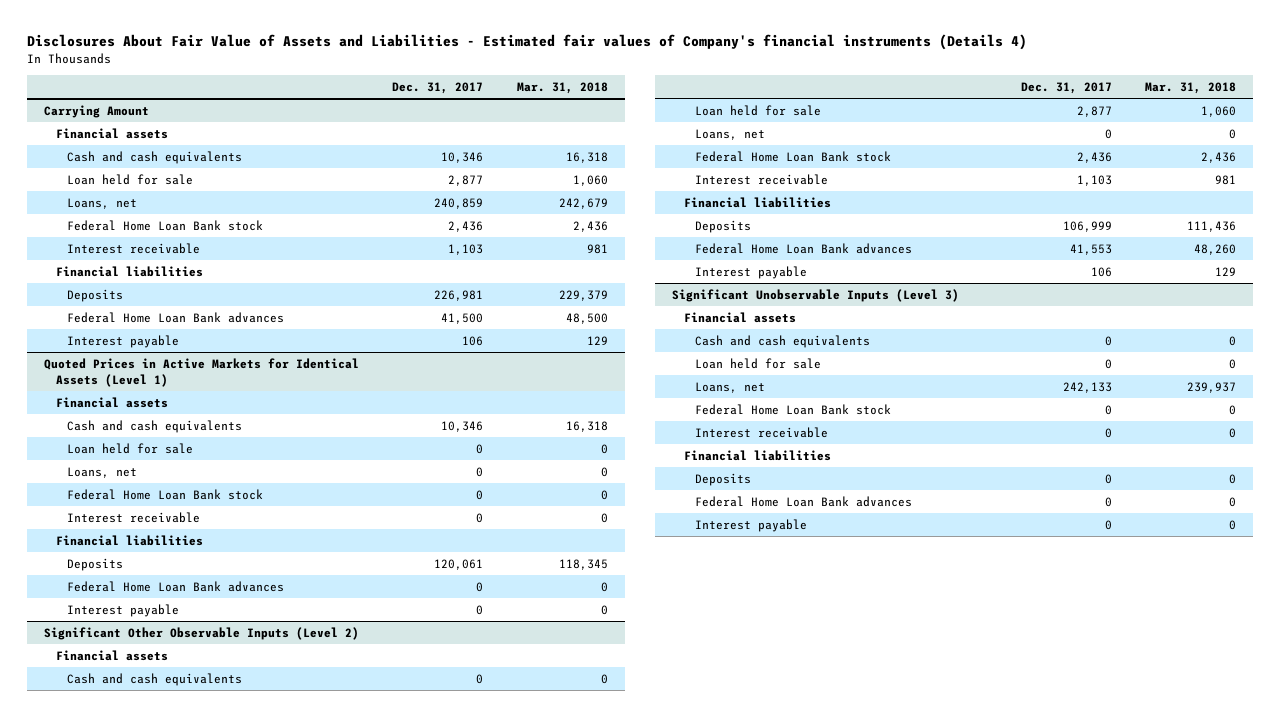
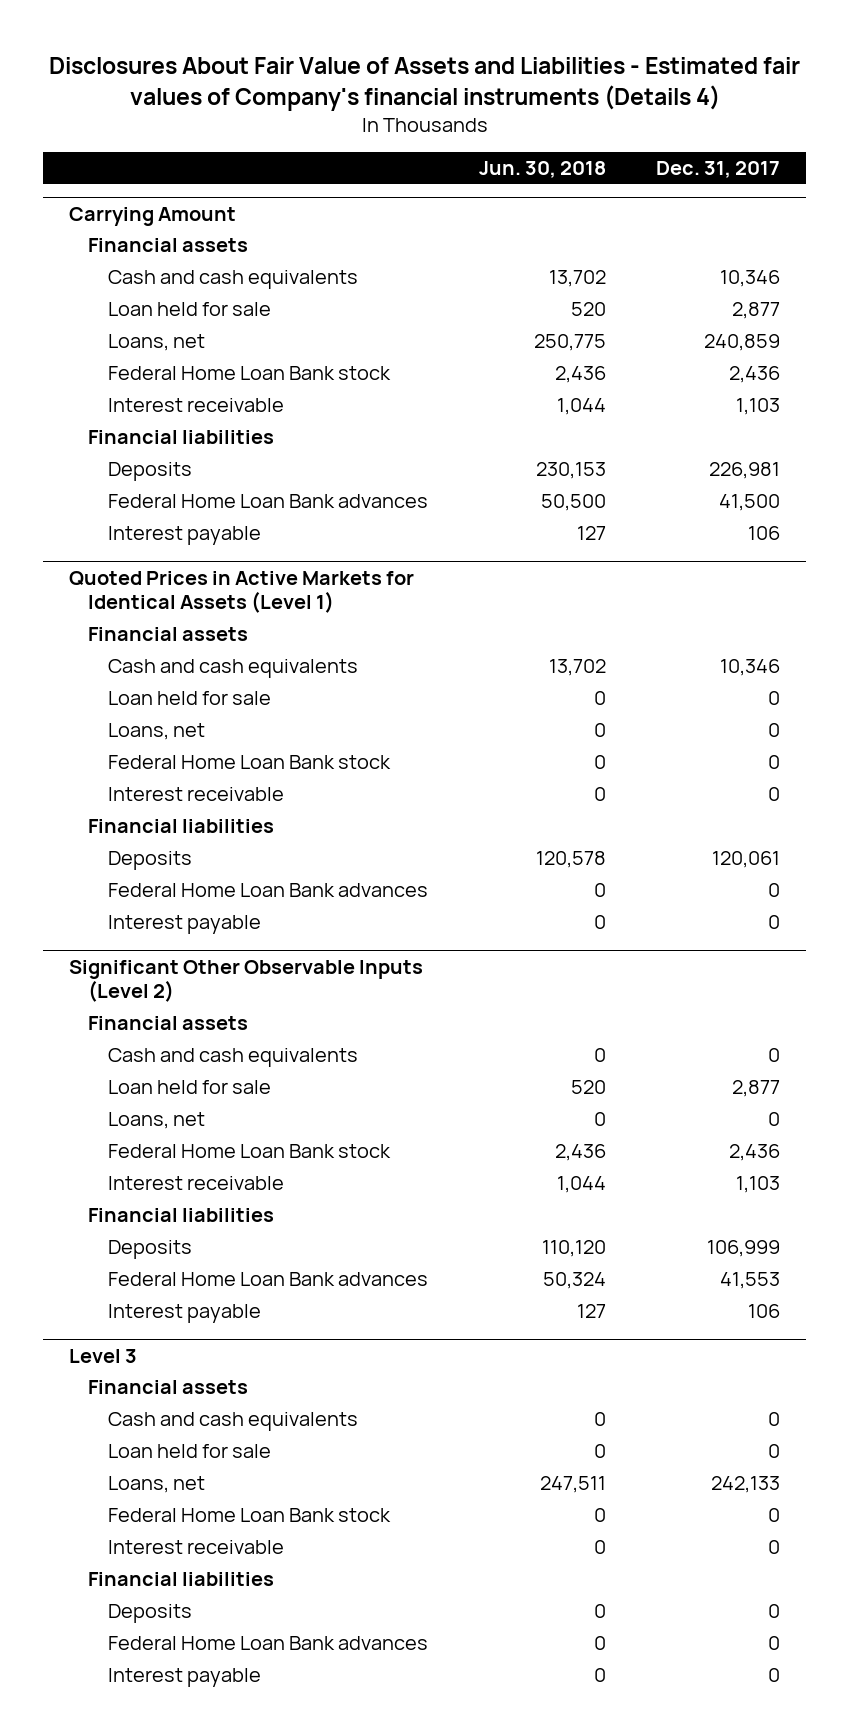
- | Dec. 31, 2017 | Mar. 31, 2018
+ | Jun. 30, 2018 | Dec. 31, 2017
- Significant Unobservable Inputs (Level 3)
+ Level 3

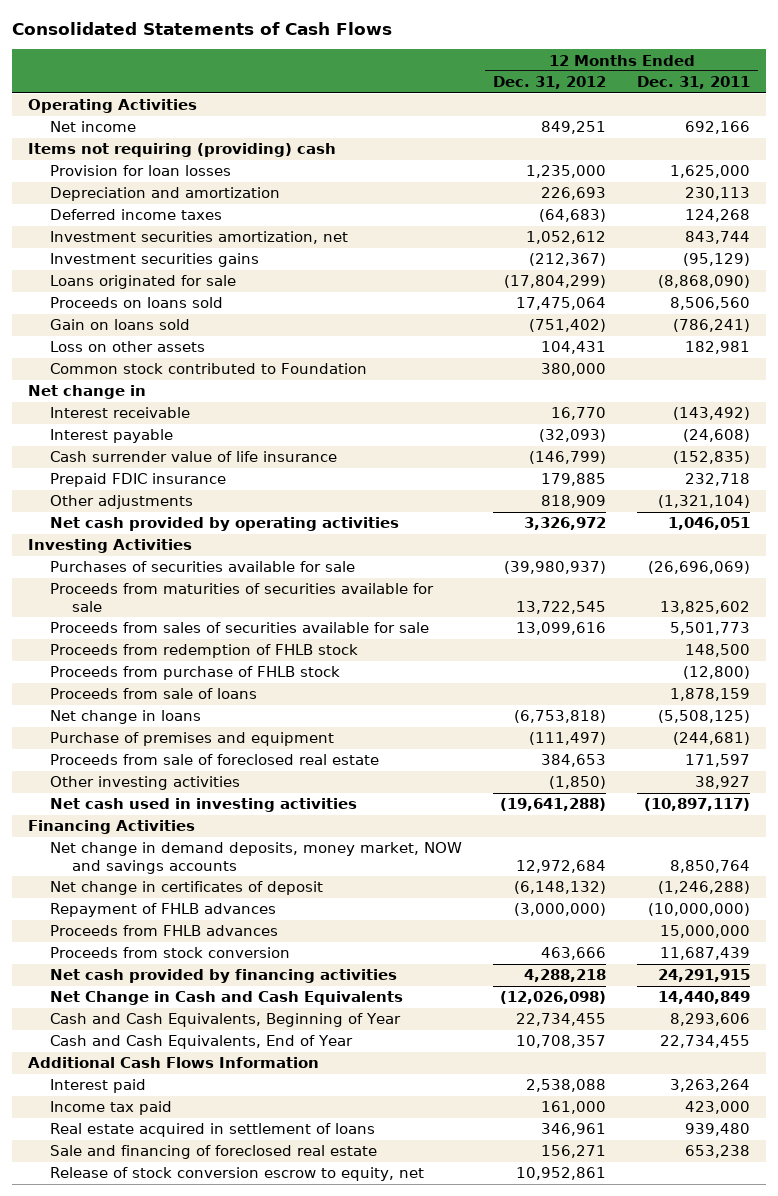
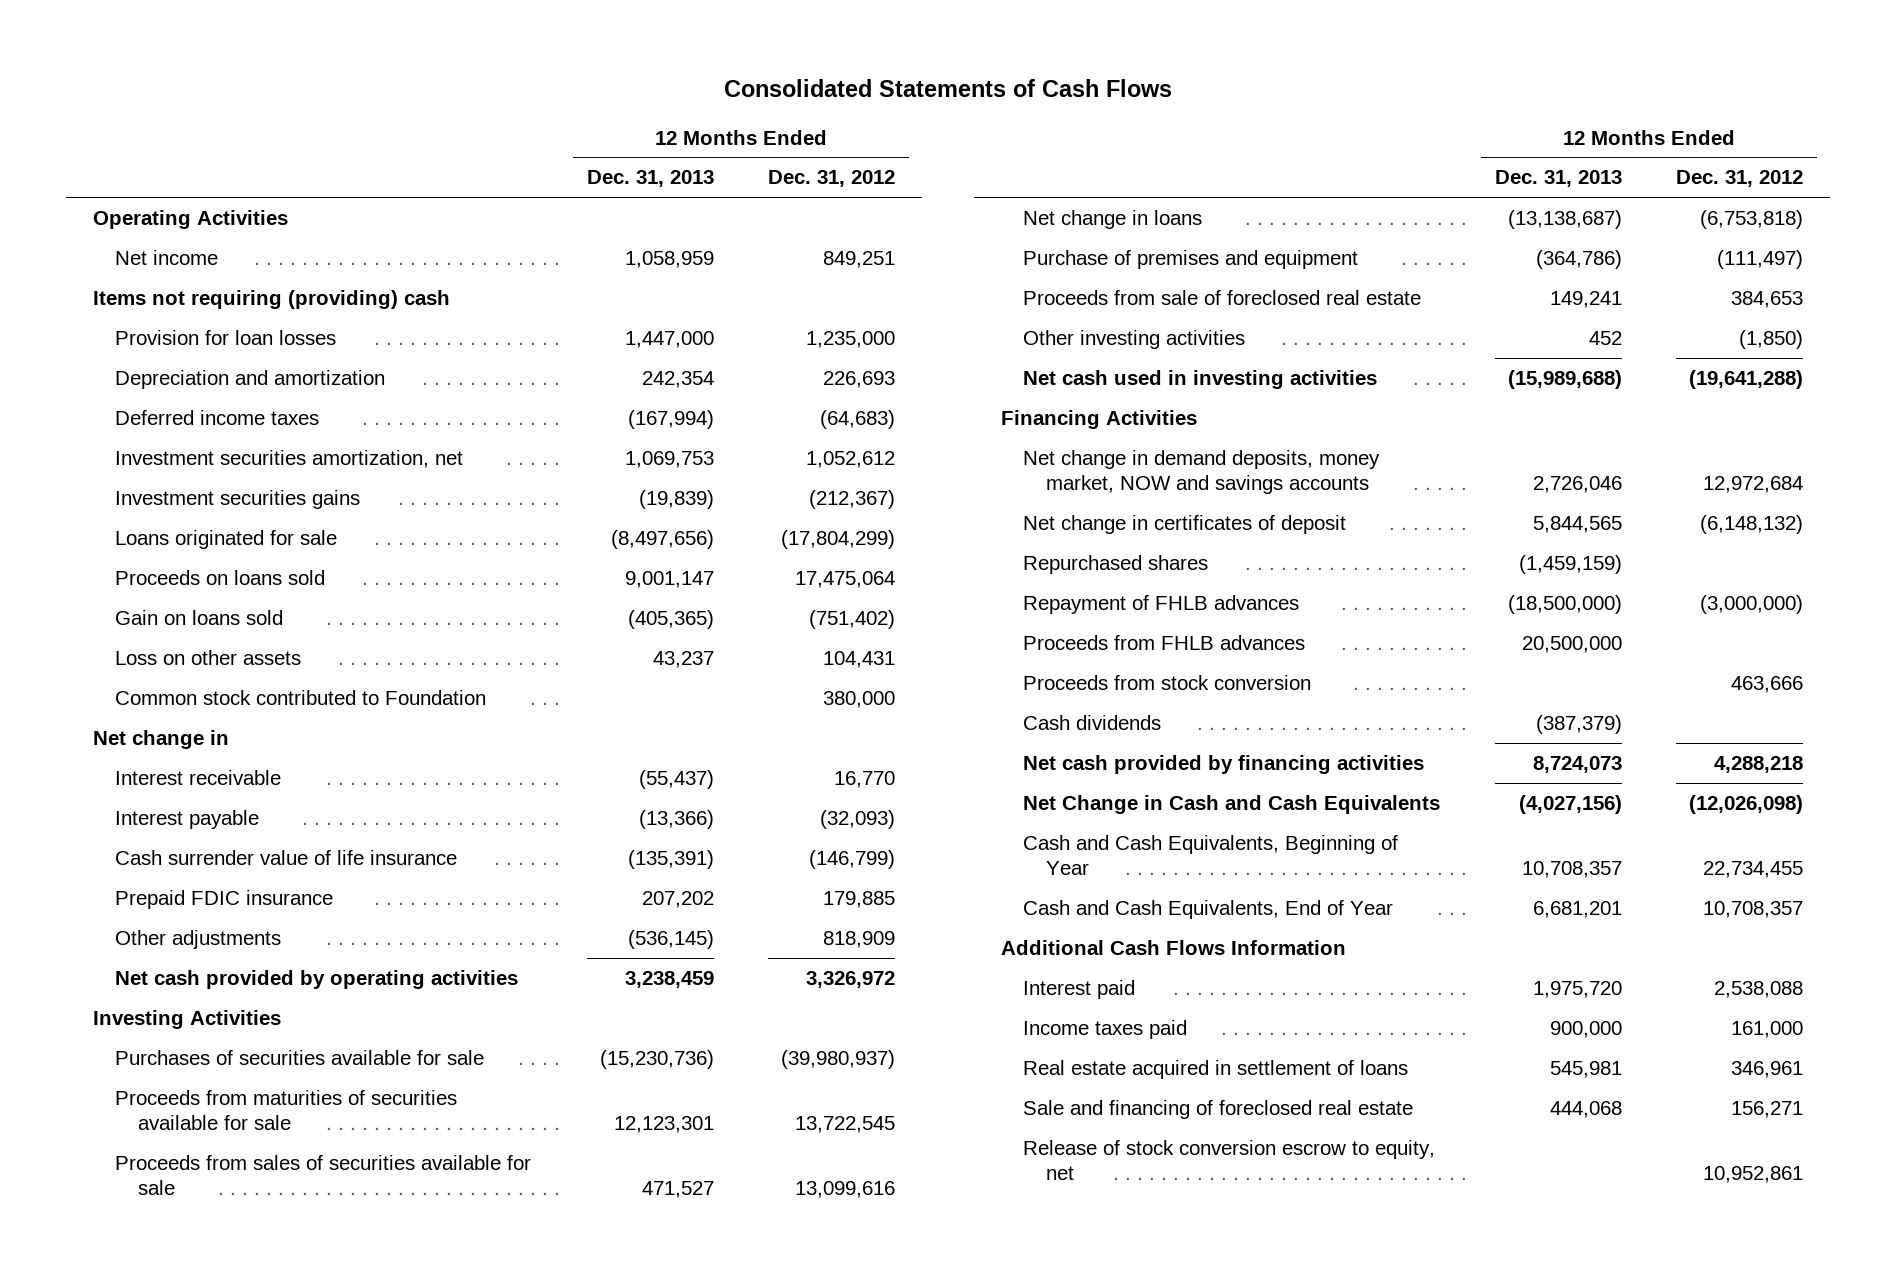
- | 12 Months Ended Dec. 31, 2012 | 12 Months Ended Dec. 31, 2011
+ | 12 Months Ended Dec. 31, 2013 | 12 Months Ended Dec. 31, 2012
- Proceeds from redemption of FHLB stock | | 148,500
- Proceeds from purchase of FHLB stock | | (12,800)
- Proceeds from sale of loans | | 1,878,159
+ Repurchased shares | (1,459,159) |
+ Cash dividends | (387,379) |
- Income tax paid | 161,000 | 423,000
+ Income taxes paid | 900,000 | 161,000

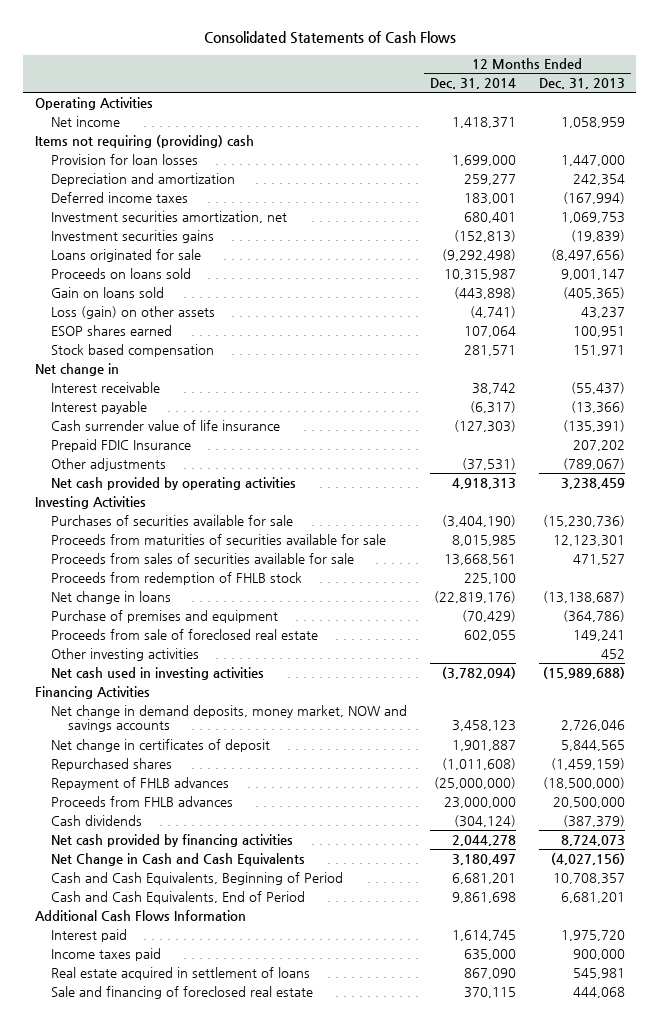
- | 12 Months Ended Dec. 31, 2013 | 12 Months Ended Dec. 31, 2012
+ | 12 Months Ended Dec. 31, 2014 | 12 Months Ended Dec. 31, 2013
- Loss on other assets | 43,237 | 104,431
- Common stock contributed to Foundation | | 380,000
+ Loss (gain) on other assets | (4,741) | 43,237
+ ESOP shares earned | 107,064 | 100,951
+ Stock based compensation | 281,571 | 151,971
- Prepaid FDIC insurance | 207,202 | 179,885
- Other adjustments | (536,145) | 818,909
+ Prepaid FDIC Insurance | | 207,202
+ Other adjustments | (37,531) | (789,067)
+ Proceeds from redemption of FHLB stock | 225,100 |
- Proceeds from stock conversion | | 463,666
- Cash and Cash Equivalents, Beginning of Year | 10,708,357 | 22,734,455
- Cash and Cash Equivalents, End of Year | 6,681,201 | 10,708,357
+ Cash and Cash Equivalents, Beginning of Period | 6,681,201 | 10,708,357
+ Cash and Cash Equivalents, End of Period | 9,861,698 | 6,681,201
- Release of stock conversion escrow to equity, net | | 10,952,861

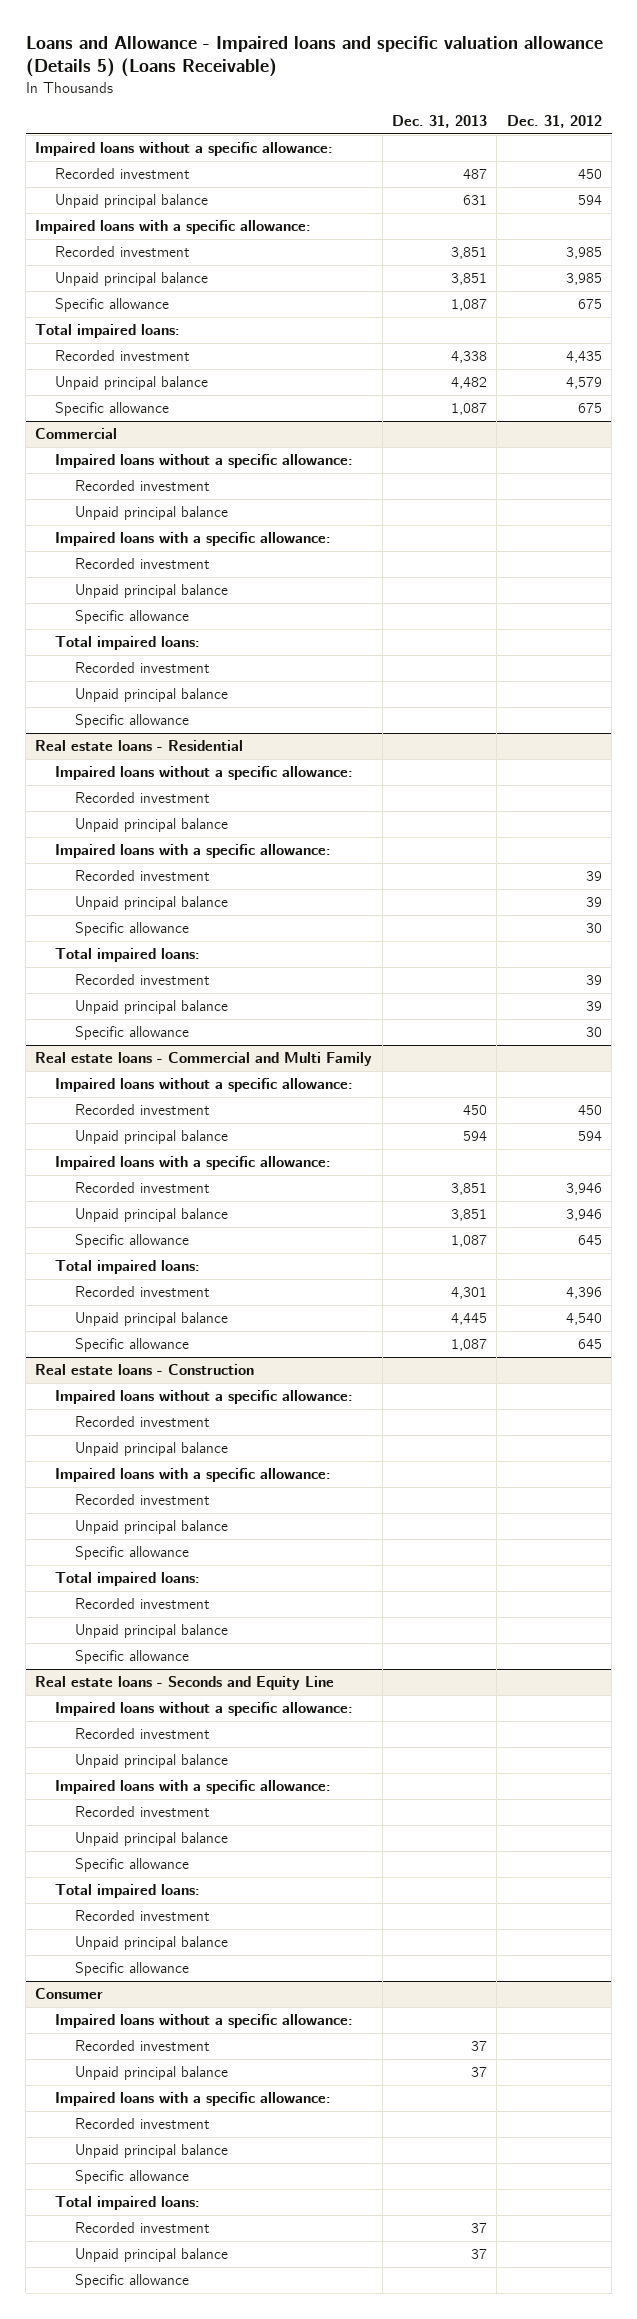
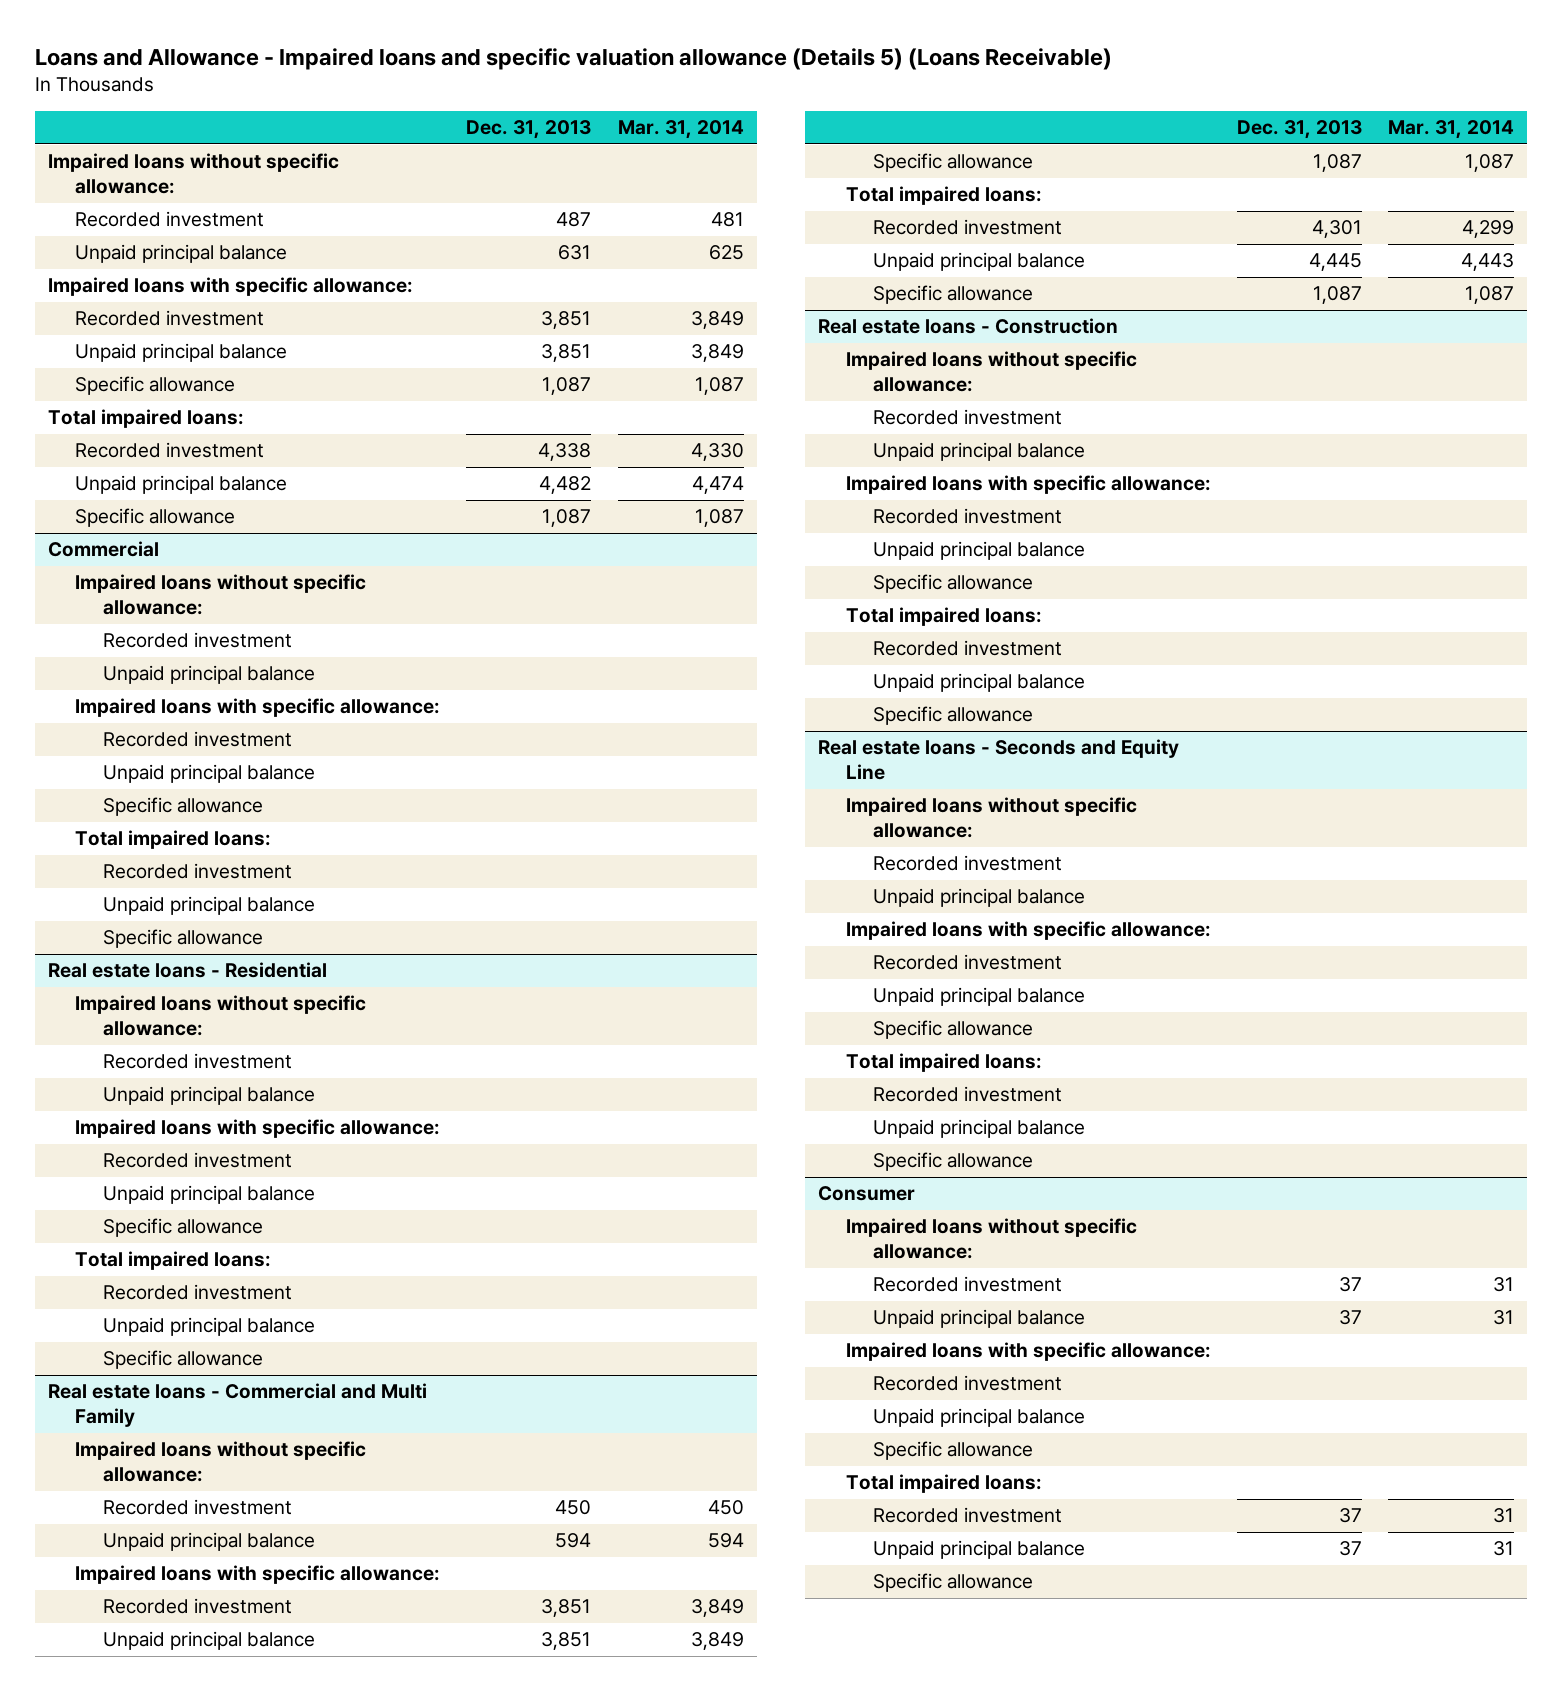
- | Dec. 31, 2013 | Dec. 31, 2012
+ | Dec. 31, 2013 | Mar. 31, 2014
- Impaired loans without a specific allowance:
+ Impaired loans without specific allowance:
- Impaired loans with a specific allowance:
+ Impaired loans with specific allowance:
@ Commercial
- Impaired loans without a specific allowance:
+ Impaired loans without specific allowance:
- Impaired loans with a specific allowance:
+ Impaired loans with specific allowance:
@ Real estate loans - Residential
- Impaired loans without a specific allowance:
+ Impaired loans without specific allowance:
- Impaired loans with a specific allowance:
+ Impaired loans with specific allowance:
@ Real estate loans - Commercial and Multi Family
- Impaired loans without a specific allowance:
+ Impaired loans without specific allowance:
- Impaired loans with a specific allowance:
+ Impaired loans with specific allowance:
@ Real estate loans - Construction
- Impaired loans without a specific allowance:
+ Impaired loans without specific allowance:
- Impaired loans with a specific allowance:
+ Impaired loans with specific allowance:
@ Real estate loans - Seconds and Equity Line
- Impaired loans without a specific allowance:
+ Impaired loans without specific allowance:
- Impaired loans with a specific allowance:
+ Impaired loans with specific allowance:
@ Consumer
- Impaired loans without a specific allowance:
+ Impaired loans without specific allowance:
- Impaired loans with a specific allowance:
+ Impaired loans with specific allowance:

